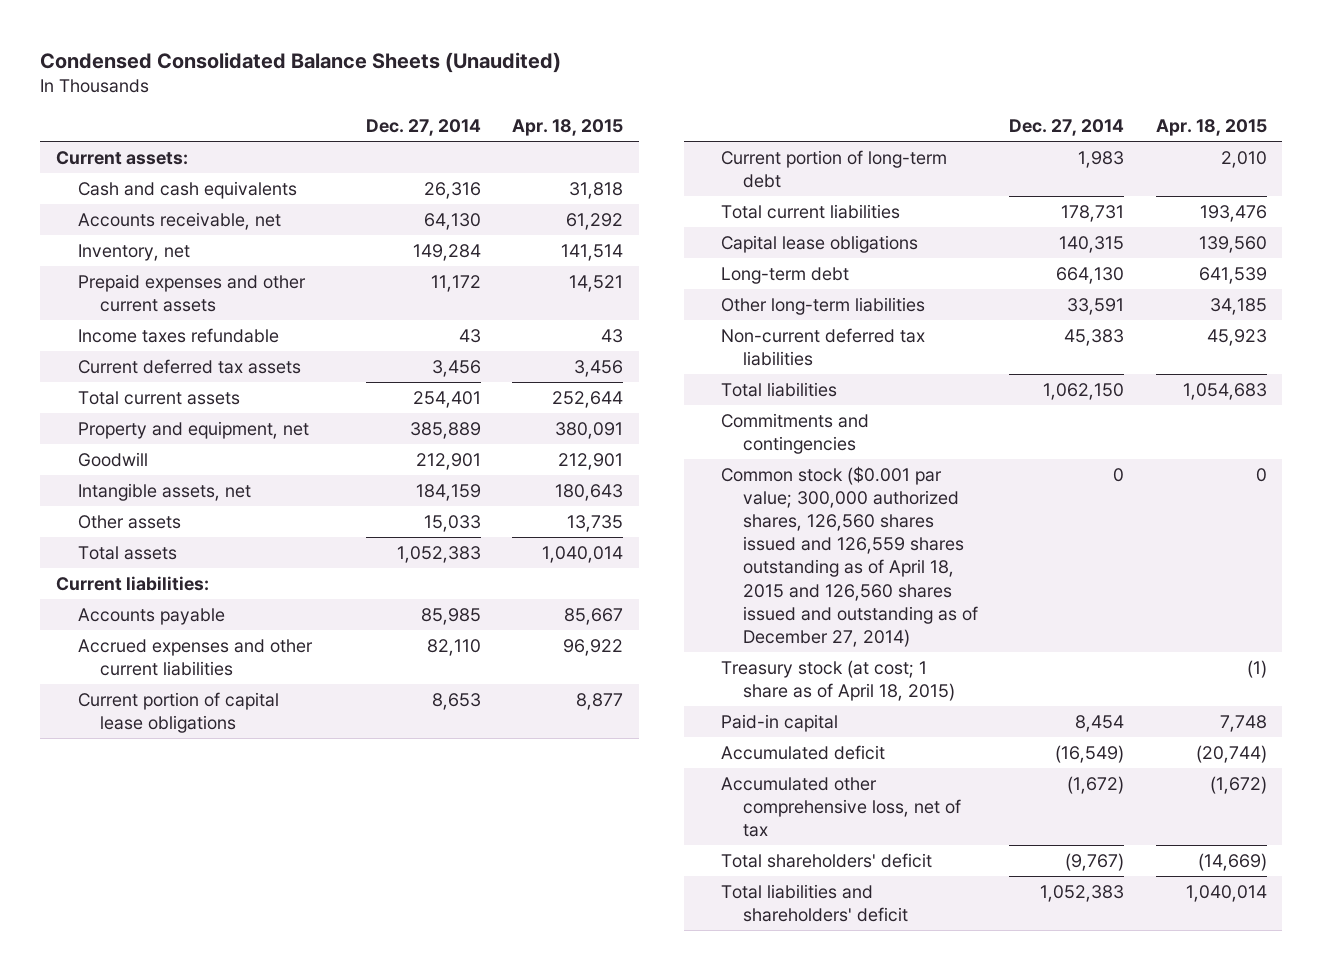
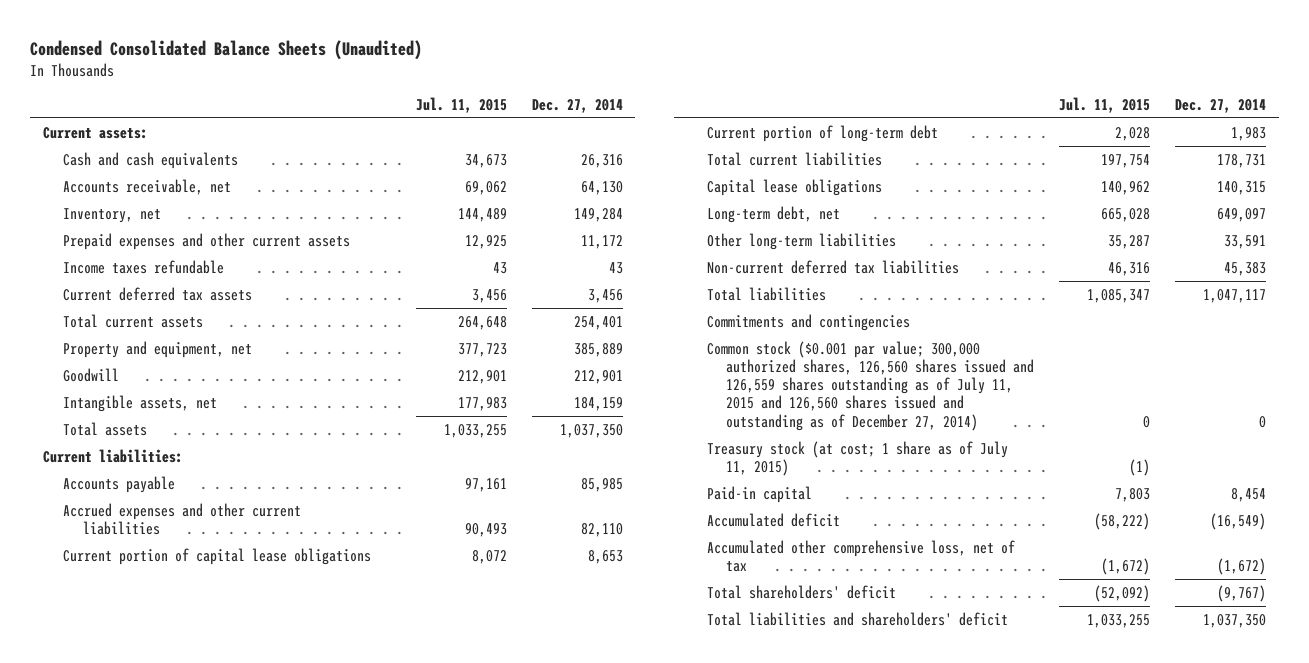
- | Dec. 27, 2014 | Apr. 18, 2015
+ | Jul. 11, 2015 | Dec. 27, 2014
- Other assets | 15,033 | 13,735
- Total assets | 1,052,383 | 1,040,014
+ Total assets | 1,033,255 | 1,037,350
- Long-term debt | 664,130 | 641,539
+ Long-term debt, net | 665,028 | 649,097
- Total liabilities | 1,062,150 | 1,054,683
+ Total liabilities | 1,085,347 | 1,047,117
- Common stock ($0.001 par value; 300,000 authorized shares, 126,560 shares issued and 126,559 shares outstanding as of April 18, 2015 and 126,560 shares issued and outstanding as of December 27, 2014) | 0 | 0
- Treasury stock (at cost; 1 share as of April 18, 2015) | | (1)
+ Common stock ($0.001 par value; 300,000 authorized shares, 126,560 shares issued and 126,559 shares outstanding as of July 11, 2015 and 126,560 shares issued and outstanding as of December 27, 2014) | 0 | 0
+ Treasury stock (at cost; 1 share as of July 11, 2015) | (1) |
- Total liabilities and shareholders' deficit | 1,052,383 | 1,040,014
+ Total liabilities and shareholders' deficit | 1,033,255 | 1,037,350

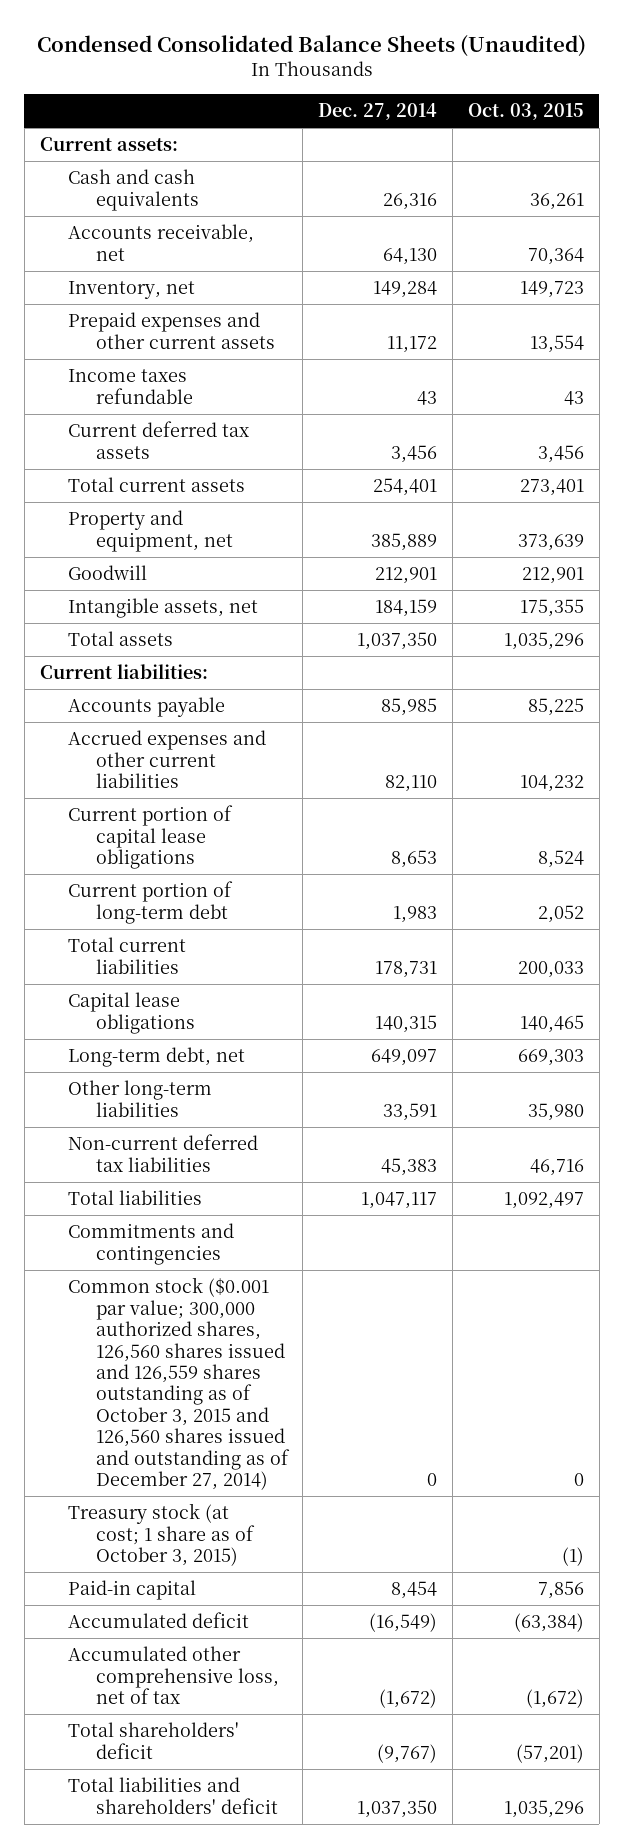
- | Jul. 11, 2015 | Dec. 27, 2014
+ | Dec. 27, 2014 | Oct. 03, 2015
- Common stock ($0.001 par value; 300,000 authorized shares, 126,560 shares issued and 126,559 shares outstanding as of July 11, 2015 and 126,560 shares issued and outstanding as of December 27, 2014) | 0 | 0
- Treasury stock (at cost; 1 share as of July 11, 2015) | (1) |
+ Common stock ($0.001 par value; 300,000 authorized shares, 126,560 shares issued and 126,559 shares outstanding as of October 3, 2015 and 126,560 shares issued and outstanding as of December 27, 2014) | 0 | 0
+ Treasury stock (at cost; 1 share as of October 3, 2015) | | (1)

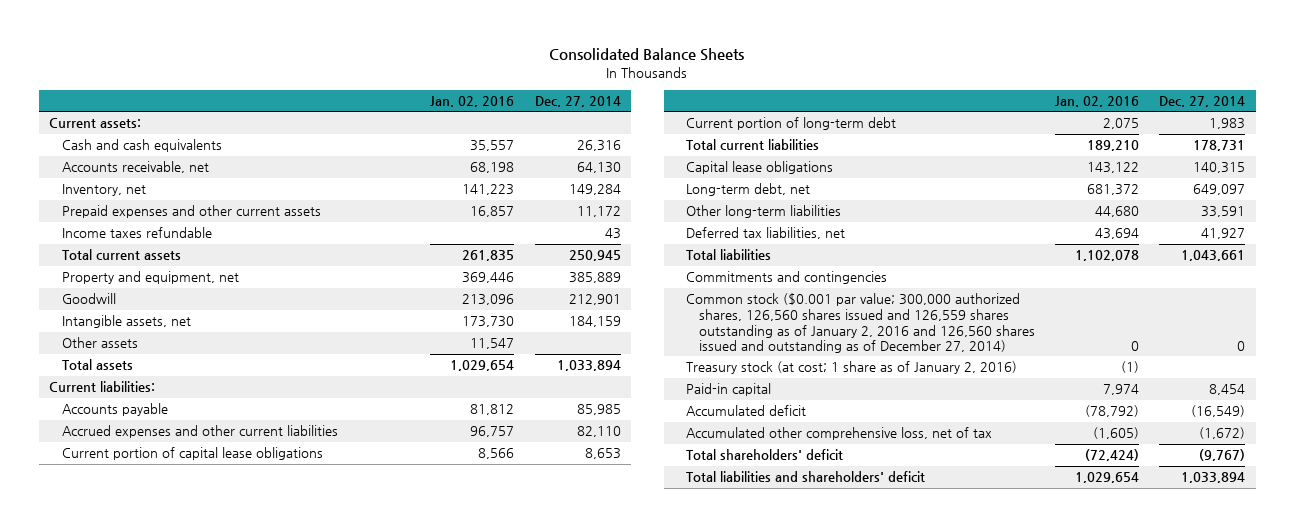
- Condensed Consolidated Balance Sheets (Unaudited)
+ Consolidated Balance Sheets
- | Dec. 27, 2014 | Oct. 03, 2015
+ | Jan. 02, 2016 | Dec. 27, 2014
- Current deferred tax assets | 3,456 | 3,456
- Total current assets | 254,401 | 273,401
+ Total current assets | 261,835 | 250,945
- Total assets | 1,037,350 | 1,035,296
+ Other assets | 11,547 |
+ Total assets | 1,029,654 | 1,033,894
- Non-current deferred tax liabilities | 45,383 | 46,716
- Total liabilities | 1,047,117 | 1,092,497
+ Deferred tax liabilities, net | 43,694 | 41,927
+ Total liabilities | 1,102,078 | 1,043,661
- Common stock ($0.001 par value; 300,000 authorized shares, 126,560 shares issued and 126,559 shares outstanding as of October 3, 2015 and 126,560 shares issued and outstanding as of December 27, 2014) | 0 | 0
- Treasury stock (at cost; 1 share as of October 3, 2015) | | (1)
+ Common stock ($0.001 par value; 300,000 authorized shares, 126,560 shares issued and 126,559 shares outstanding as of January 2, 2016 and 126,560 shares issued and outstanding as of December 27, 2014) | 0 | 0
+ Treasury stock (at cost; 1 share as of January 2, 2016) | (1) |
- Total liabilities and shareholders' deficit | 1,037,350 | 1,035,296
+ Total liabilities and shareholders' deficit | 1,029,654 | 1,033,894

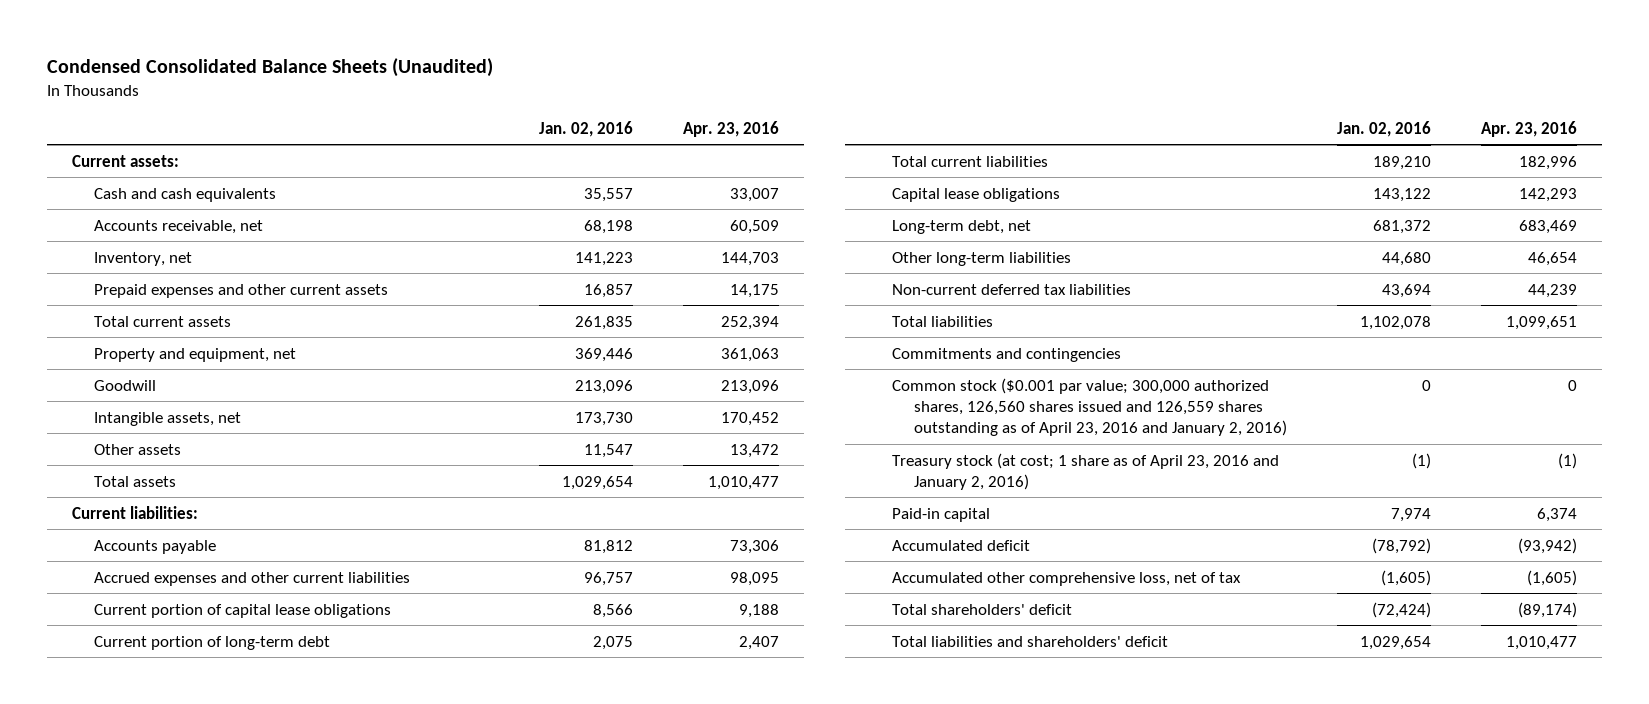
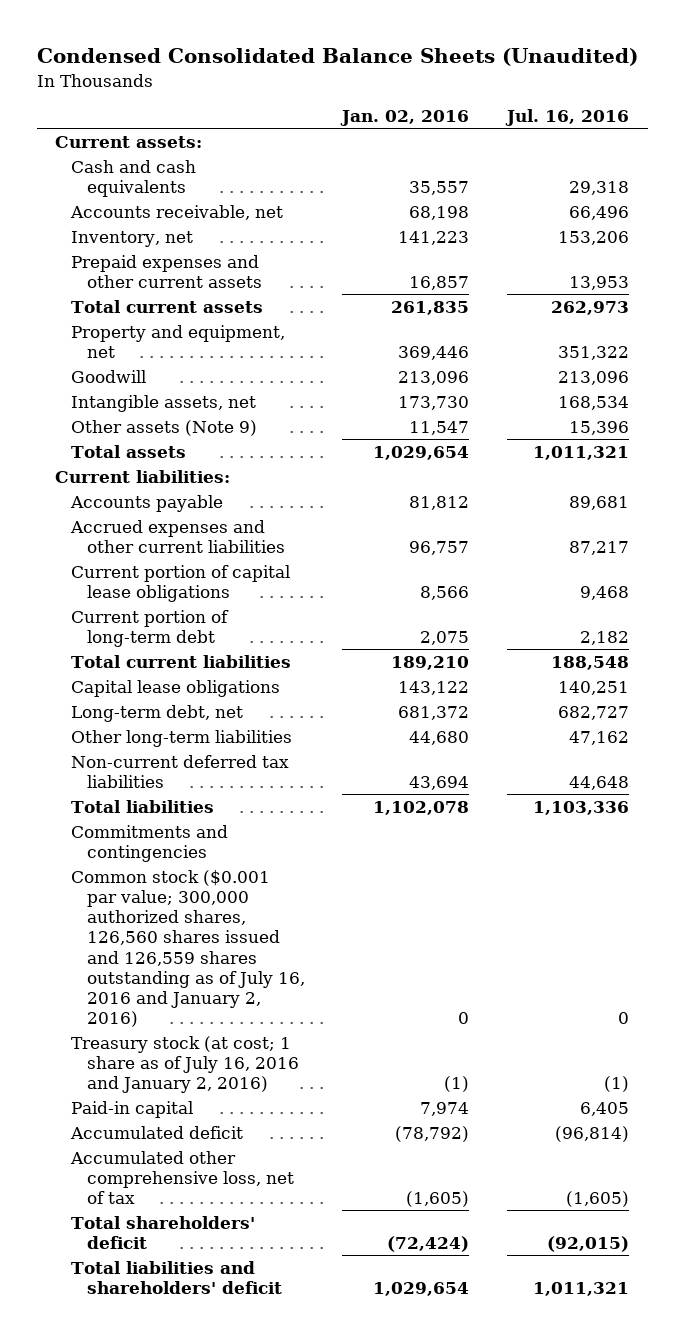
- | Jan. 02, 2016 | Apr. 23, 2016
+ | Jan. 02, 2016 | Jul. 16, 2016
- Other assets | 11,547 | 13,472
+ Other assets (Note 9) | 11,547 | 15,396
- Common stock ($0.001 par value; 300,000 authorized shares, 126,560 shares issued and 126,559 shares outstanding as of April 23, 2016 and January 2, 2016) | 0 | 0
- Treasury stock (at cost; 1 share as of April 23, 2016 and January 2, 2016) | (1) | (1)
+ Common stock ($0.001 par value; 300,000 authorized shares, 126,560 shares issued and 126,559 shares outstanding as of July 16, 2016 and January 2, 2016) | 0 | 0
+ Treasury stock (at cost; 1 share as of July 16, 2016 and January 2, 2016) | (1) | (1)

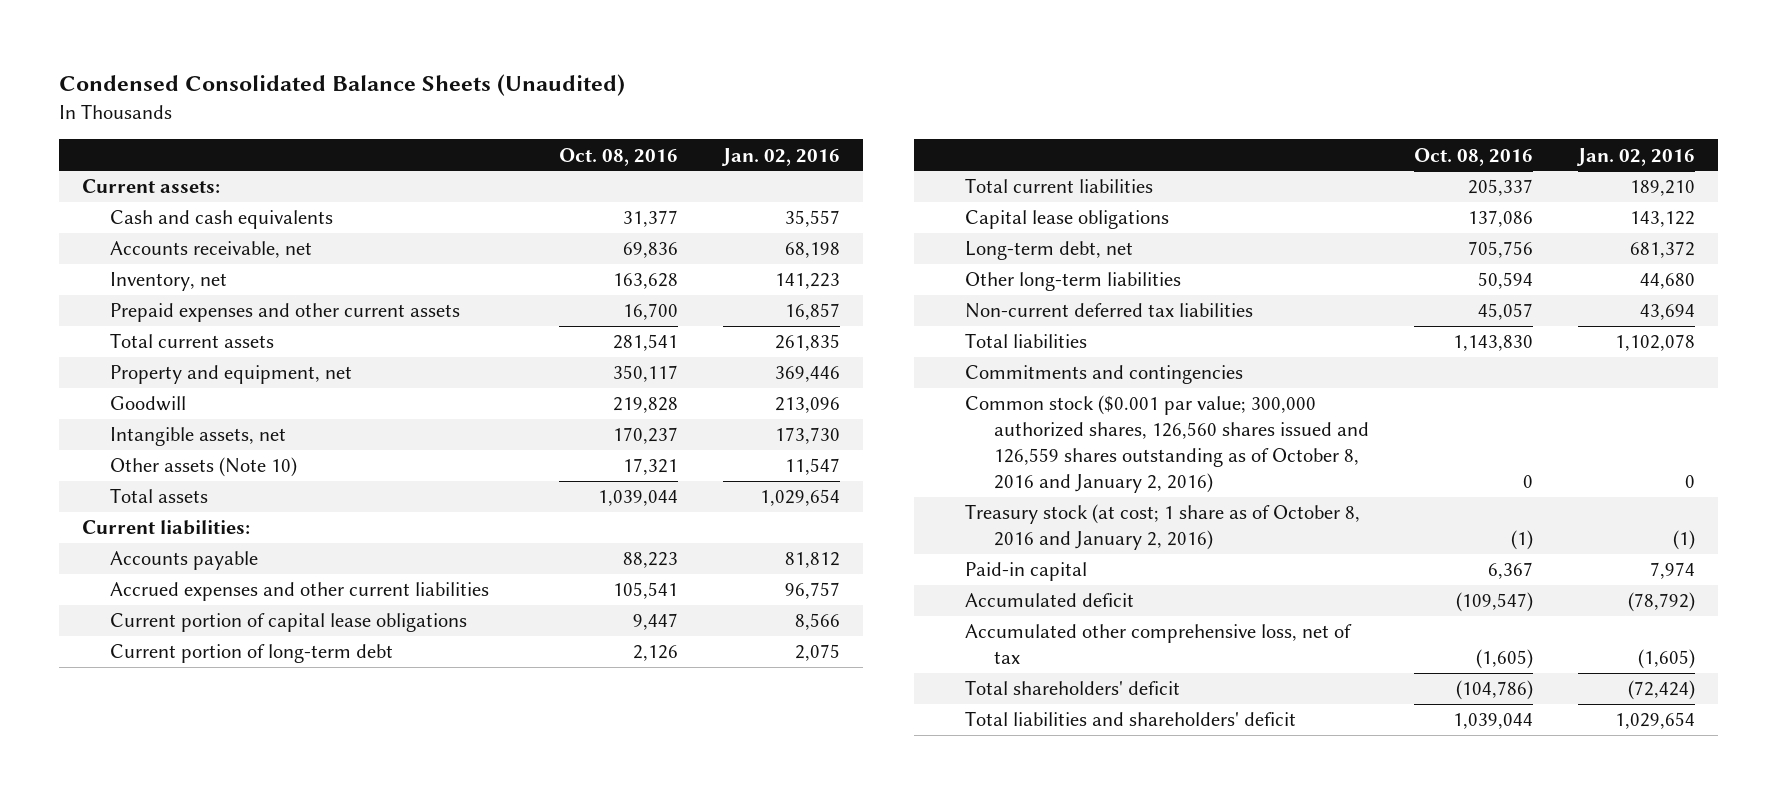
- | Jan. 02, 2016 | Jul. 16, 2016
+ | Oct. 08, 2016 | Jan. 02, 2016
- Other assets (Note 9) | 11,547 | 15,396
+ Other assets (Note 10) | 17,321 | 11,547
- Common stock ($0.001 par value; 300,000 authorized shares, 126,560 shares issued and 126,559 shares outstanding as of July 16, 2016 and January 2, 2016) | 0 | 0
- Treasury stock (at cost; 1 share as of July 16, 2016 and January 2, 2016) | (1) | (1)
+ Common stock ($0.001 par value; 300,000 authorized shares, 126,560 shares issued and 126,559 shares outstanding as of October 8, 2016 and January 2, 2016) | 0 | 0
+ Treasury stock (at cost; 1 share as of October 8, 2016 and January 2, 2016) | (1) | (1)

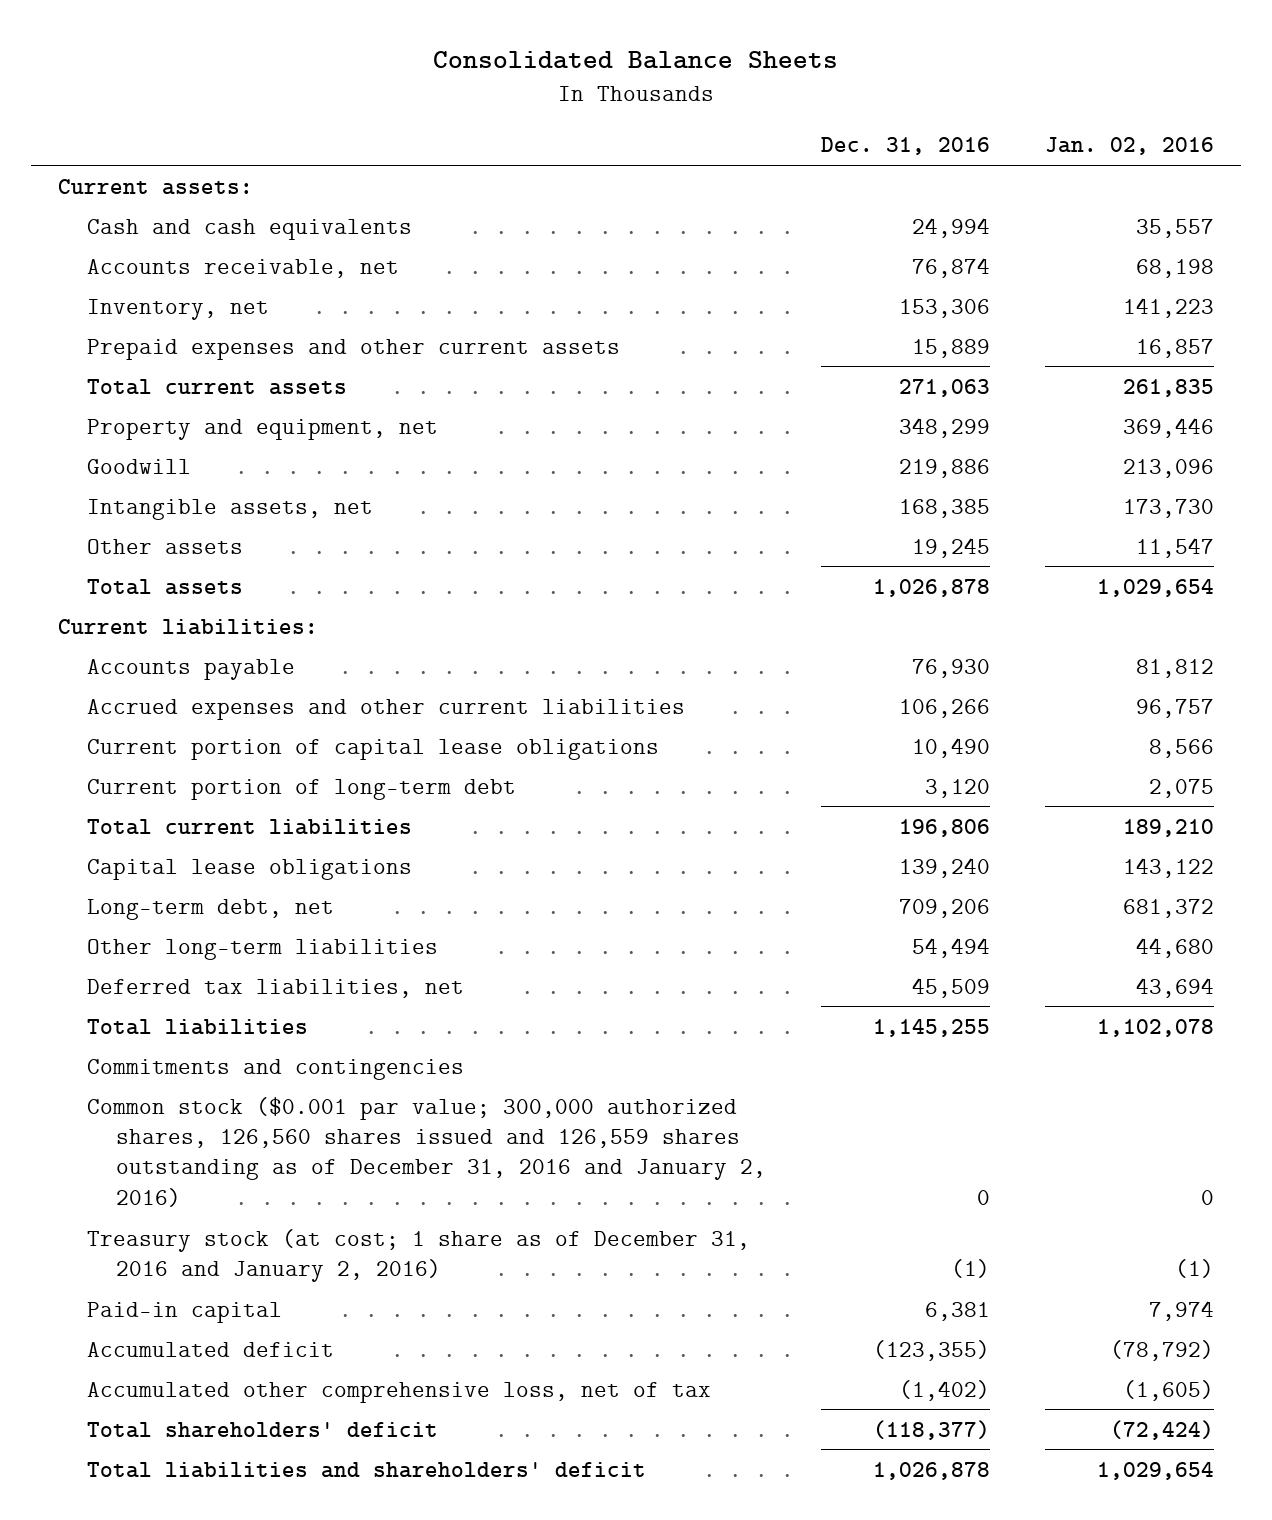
- Condensed Consolidated Balance Sheets (Unaudited)
+ Consolidated Balance Sheets
- | Oct. 08, 2016 | Jan. 02, 2016
+ | Dec. 31, 2016 | Jan. 02, 2016
- Other assets (Note 10) | 17,321 | 11,547
+ Other assets | 19,245 | 11,547
- Non-current deferred tax liabilities | 45,057 | 43,694
+ Deferred tax liabilities, net | 45,509 | 43,694
- Common stock ($0.001 par value; 300,000 authorized shares, 126,560 shares issued and 126,559 shares outstanding as of October 8, 2016 and January 2, 2016) | 0 | 0
- Treasury stock (at cost; 1 share as of October 8, 2016 and January 2, 2016) | (1) | (1)
+ Common stock ($0.001 par value; 300,000 authorized shares, 126,560 shares issued and 126,559 shares outstanding as of December 31, 2016 and January 2, 2016) | 0 | 0
+ Treasury stock (at cost; 1 share as of December 31, 2016 and January 2, 2016) | (1) | (1)

